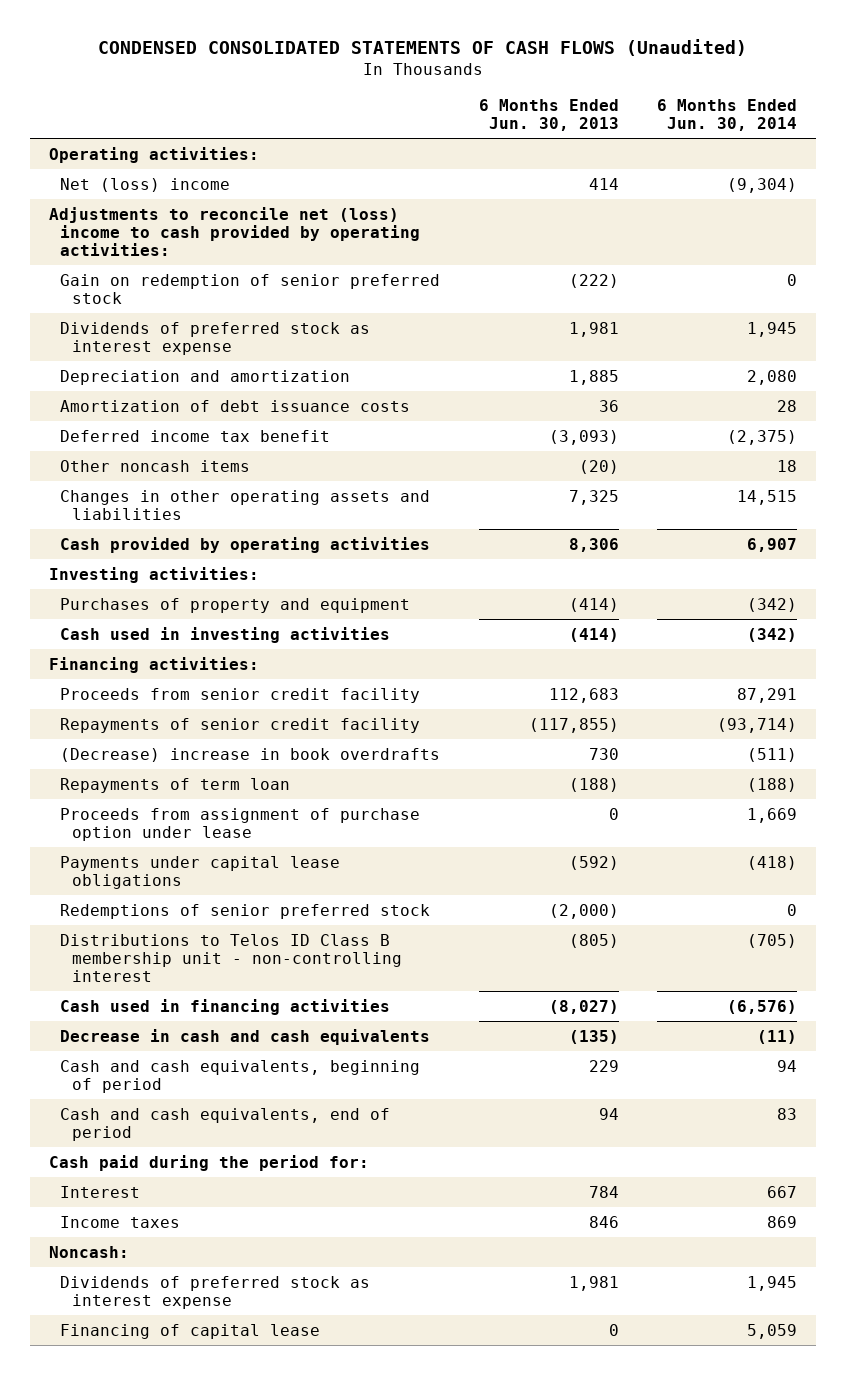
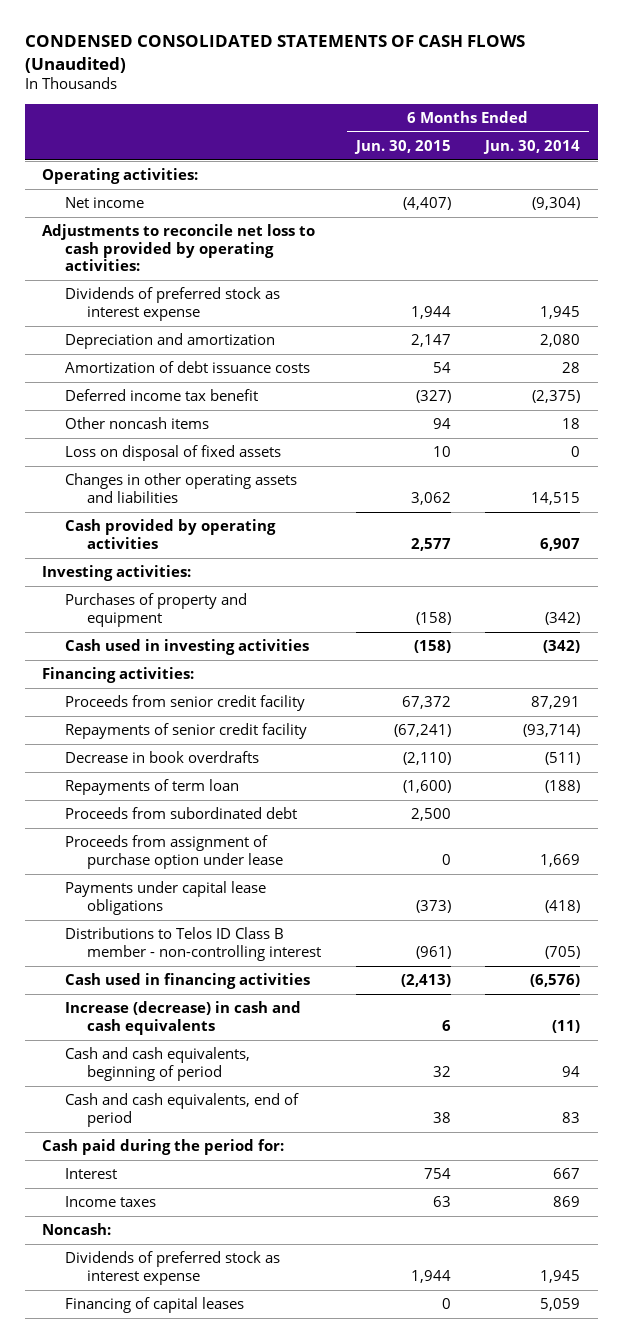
- | 6 Months Ended Jun. 30, 2013 | 6 Months Ended Jun. 30, 2014
+ | 6 Months Ended Jun. 30, 2015 | 6 Months Ended Jun. 30, 2014
- Net (loss) income | 414 | (9,304)
- Adjustments to reconcile net (loss) income to cash provided by operating activities:
- Gain on redemption of senior preferred stock | (222) | 0
+ Net income | (4,407) | (9,304)
+ Adjustments to reconcile net loss to cash provided by operating activities:
+ Loss on disposal of fixed assets | 10 | 0
- (Decrease) increase in book overdrafts | 730 | (511)
+ Decrease in book overdrafts | (2,110) | (511)
+ Proceeds from subordinated debt | 2,500 |
- Redemptions of senior preferred stock | (2,000) | 0
- Distributions to Telos ID Class B membership unit - non-controlling interest | (805) | (705)
+ Distributions to Telos ID Class B member - non-controlling interest | (961) | (705)
- Decrease in cash and cash equivalents | (135) | (11)
+ Increase (decrease) in cash and cash equivalents | 6 | (11)
- Financing of capital lease | 0 | 5,059
+ Financing of capital leases | 0 | 5,059

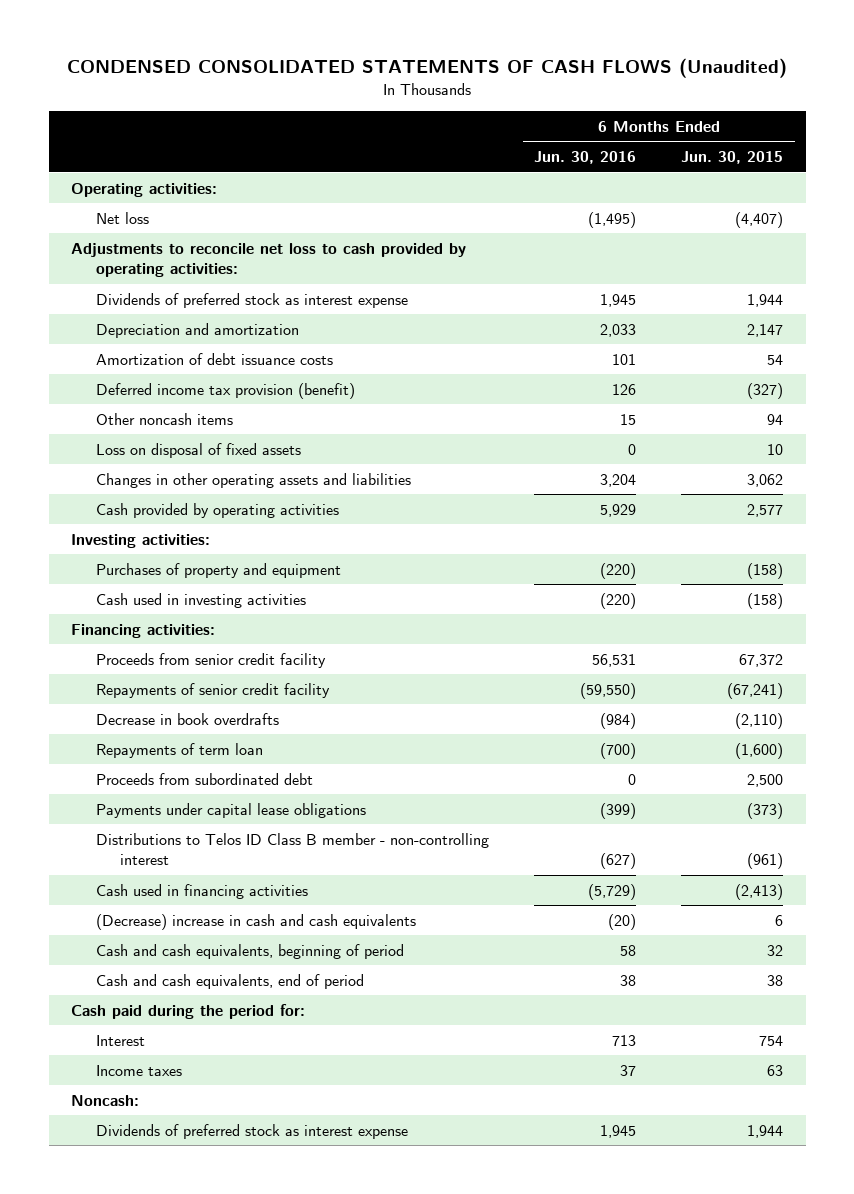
- | 6 Months Ended Jun. 30, 2015 | 6 Months Ended Jun. 30, 2014
+ | 6 Months Ended Jun. 30, 2016 | 6 Months Ended Jun. 30, 2015
- Net income | (4,407) | (9,304)
+ Net loss | (1,495) | (4,407)
- Deferred income tax benefit | (327) | (2,375)
+ Deferred income tax provision (benefit) | 126 | (327)
- Proceeds from assignment of purchase option under lease | 0 | 1,669
- Increase (decrease) in cash and cash equivalents | 6 | (11)
+ (Decrease) increase in cash and cash equivalents | (20) | 6
- Financing of capital leases | 0 | 5,059

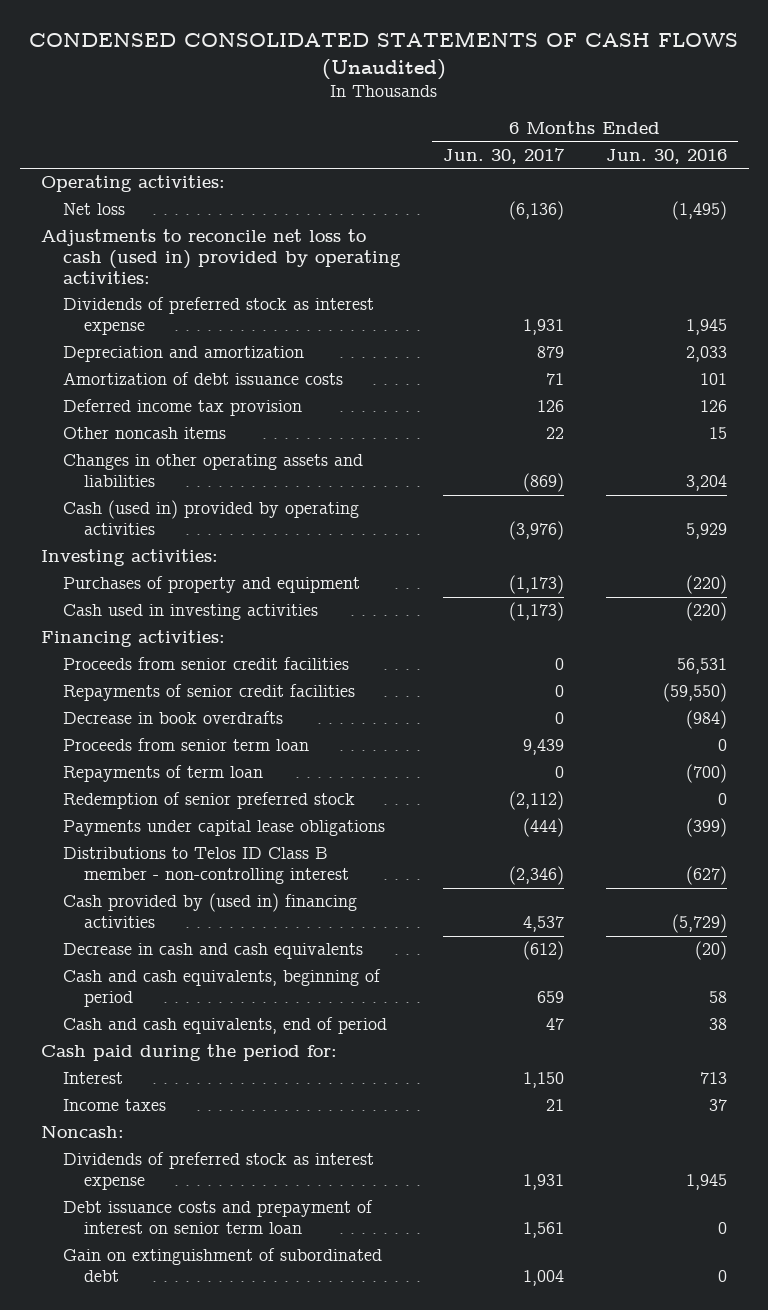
- | 6 Months Ended Jun. 30, 2016 | 6 Months Ended Jun. 30, 2015
+ | 6 Months Ended Jun. 30, 2017 | 6 Months Ended Jun. 30, 2016
- Adjustments to reconcile net loss to cash provided by operating activities:
+ Adjustments to reconcile net loss to cash (used in) provided by operating activities:
- Deferred income tax provision (benefit) | 126 | (327)
+ Deferred income tax provision | 126 | 126
- Loss on disposal of fixed assets | 0 | 10
- Cash provided by operating activities | 5,929 | 2,577
+ Cash (used in) provided by operating activities | (3,976) | 5,929
- Proceeds from senior credit facility | 56,531 | 67,372
- Repayments of senior credit facility | (59,550) | (67,241)
+ Proceeds from senior credit facilities | 0 | 56,531
+ Repayments of senior credit facilities | 0 | (59,550)
+ Proceeds from senior term loan | 9,439 | 0
- Proceeds from subordinated debt | 0 | 2,500
+ Redemption of senior preferred stock | (2,112) | 0
- Cash used in financing activities | (5,729) | (2,413)
- (Decrease) increase in cash and cash equivalents | (20) | 6
+ Cash provided by (used in) financing activities | 4,537 | (5,729)
+ Decrease in cash and cash equivalents | (612) | (20)
+ Debt issuance costs and prepayment of interest on senior term loan | 1,561 | 0
+ Gain on extinguishment of subordinated debt | 1,004 | 0

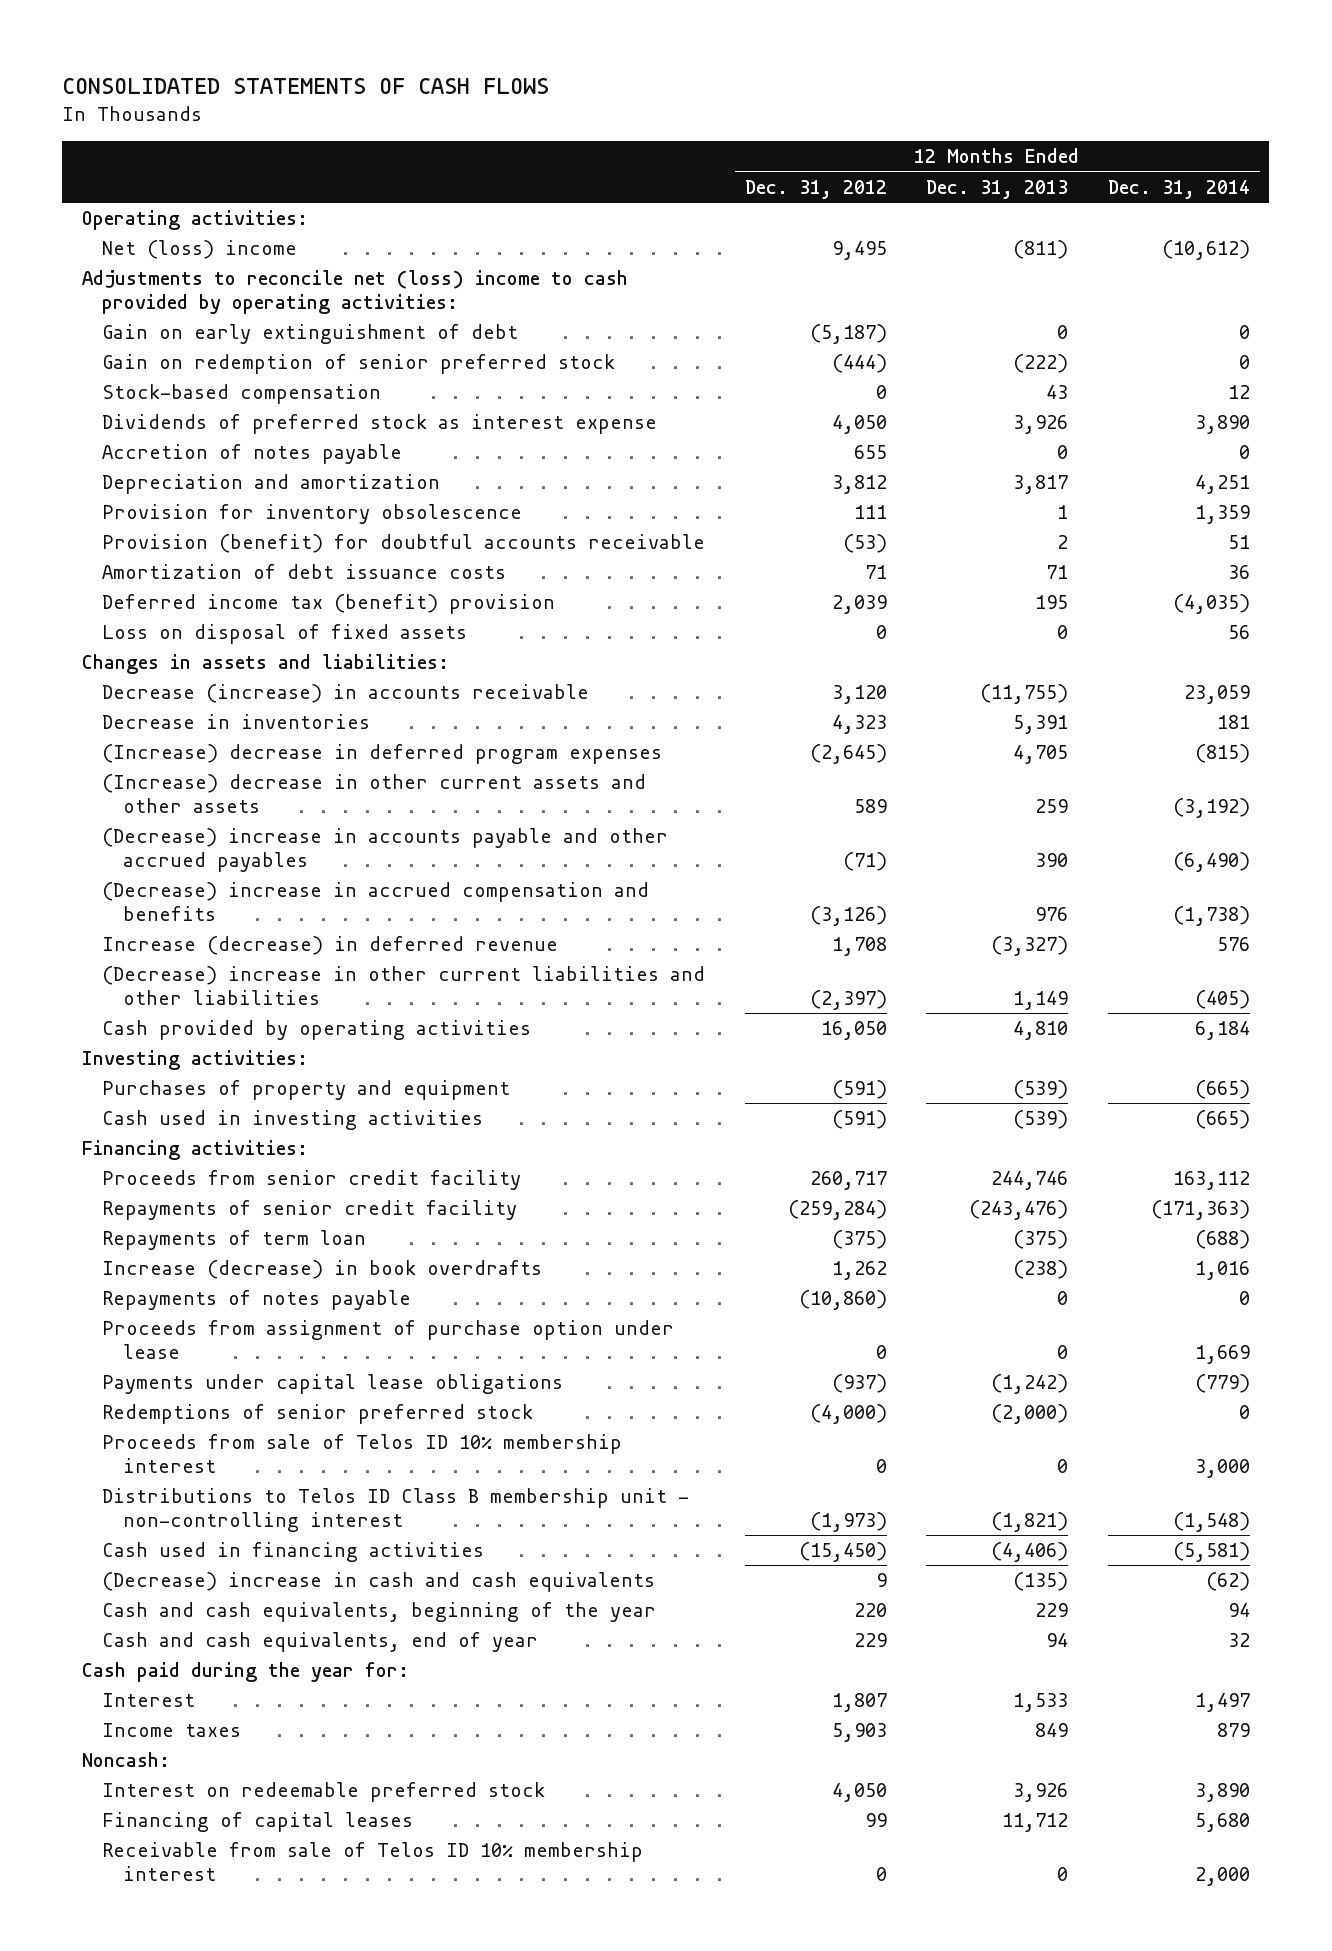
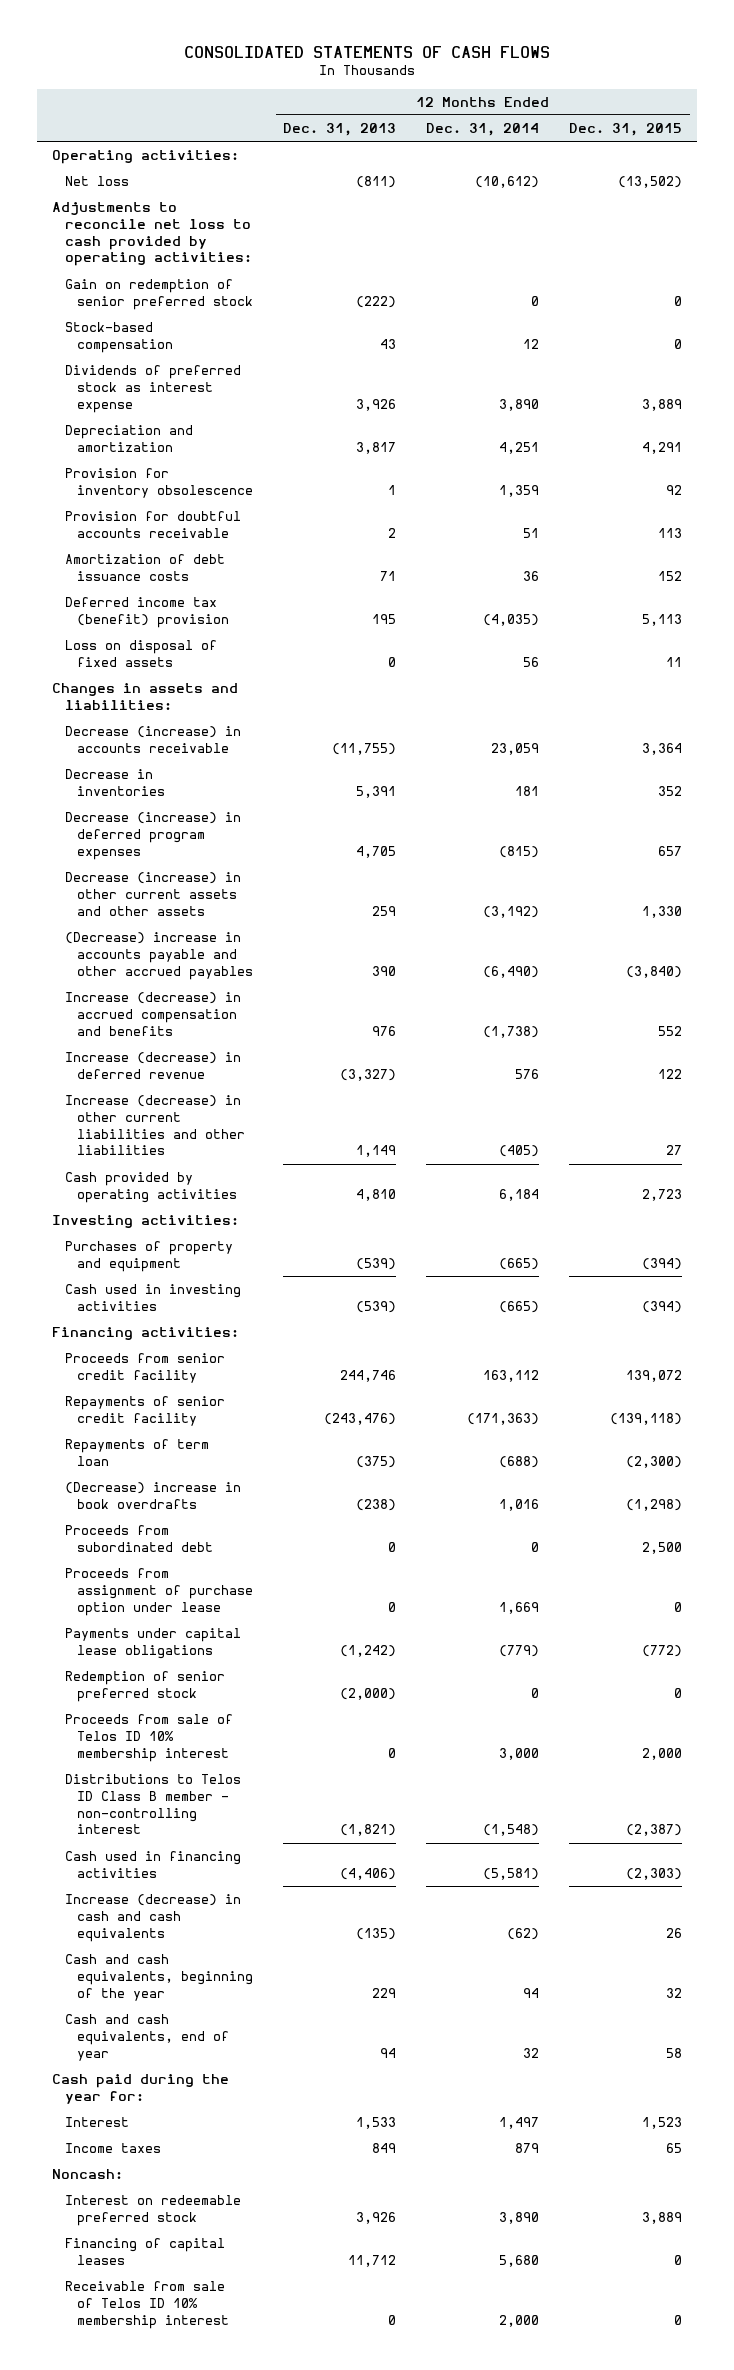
- | 12 Months Ended Dec. 31, 2012 | 12 Months Ended Dec. 31, 2013 | 12 Months Ended Dec. 31, 2014
+ | 12 Months Ended Dec. 31, 2013 | 12 Months Ended Dec. 31, 2014 | 12 Months Ended Dec. 31, 2015
- Net (loss) income | 9,495 | (811) | (10,612)
- Adjustments to reconcile net (loss) income to cash provided by operating activities:
- Gain on early extinguishment of debt | (5,187) | 0 | 0
+ Net loss | (811) | (10,612) | (13,502)
+ Adjustments to reconcile net loss to cash provided by operating activities:
- Accretion of notes payable | 655 | 0 | 0
- Provision (benefit) for doubtful accounts receivable | (53) | 2 | 51
+ Provision for doubtful accounts receivable | 2 | 51 | 113
- (Increase) decrease in deferred program expenses | (2,645) | 4,705 | (815)
- (Increase) decrease in other current assets and other assets | 589 | 259 | (3,192)
+ Decrease (increase) in deferred program expenses | 4,705 | (815) | 657
+ Decrease (increase) in other current assets and other assets | 259 | (3,192) | 1,330
- (Decrease) increase in accrued compensation and benefits | (3,126) | 976 | (1,738)
+ Increase (decrease) in accrued compensation and benefits | 976 | (1,738) | 552
- (Decrease) increase in other current liabilities and other liabilities | (2,397) | 1,149 | (405)
+ Increase (decrease) in other current liabilities and other liabilities | 1,149 | (405) | 27
- Increase (decrease) in book overdrafts | 1,262 | (238) | 1,016
- Repayments of notes payable | (10,860) | 0 | 0
+ (Decrease) increase in book overdrafts | (238) | 1,016 | (1,298)
+ Proceeds from subordinated debt | 0 | 0 | 2,500
- Redemptions of senior preferred stock | (4,000) | (2,000) | 0
+ Redemption of senior preferred stock | (2,000) | 0 | 0
- Distributions to Telos ID Class B membership unit - non-controlling interest | (1,973) | (1,821) | (1,548)
+ Distributions to Telos ID Class B member - non-controlling interest | (1,821) | (1,548) | (2,387)
- (Decrease) increase in cash and cash equivalents | 9 | (135) | (62)
+ Increase (decrease) in cash and cash equivalents | (135) | (62) | 26

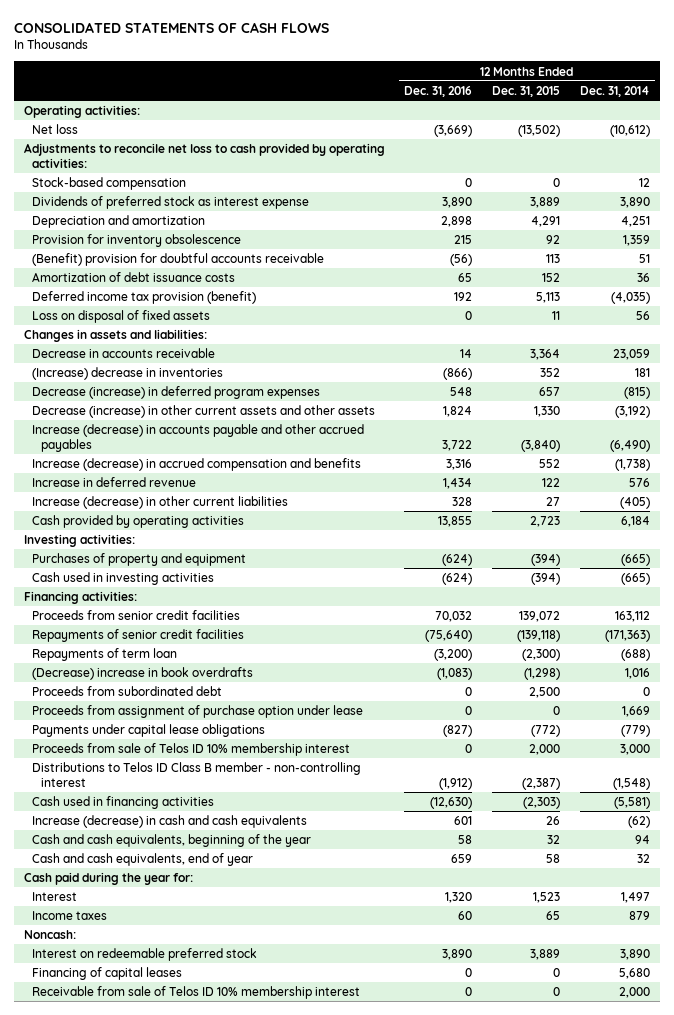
- | 12 Months Ended Dec. 31, 2013 | 12 Months Ended Dec. 31, 2014 | 12 Months Ended Dec. 31, 2015
+ | 12 Months Ended Dec. 31, 2016 | 12 Months Ended Dec. 31, 2015 | 12 Months Ended Dec. 31, 2014
- Gain on redemption of senior preferred stock | (222) | 0 | 0
- Provision for doubtful accounts receivable | 2 | 51 | 113
+ (Benefit) provision for doubtful accounts receivable | (56) | 113 | 51
- Deferred income tax (benefit) provision | 195 | (4,035) | 5,113
+ Deferred income tax provision (benefit) | 192 | 5,113 | (4,035)
- Decrease (increase) in accounts receivable | (11,755) | 23,059 | 3,364
- Decrease in inventories | 5,391 | 181 | 352
+ Decrease in accounts receivable | 14 | 3,364 | 23,059
+ (Increase) decrease in inventories | (866) | 352 | 181
- (Decrease) increase in accounts payable and other accrued payables | 390 | (6,490) | (3,840)
+ Increase (decrease) in accounts payable and other accrued payables | 3,722 | (3,840) | (6,490)
- Increase (decrease) in deferred revenue | (3,327) | 576 | 122
- Increase (decrease) in other current liabilities and other liabilities | 1,149 | (405) | 27
+ Increase in deferred revenue | 1,434 | 122 | 576
+ Increase (decrease) in other current liabilities | 328 | 27 | (405)
- Proceeds from senior credit facility | 244,746 | 163,112 | 139,072
- Repayments of senior credit facility | (243,476) | (171,363) | (139,118)
+ Proceeds from senior credit facilities | 70,032 | 139,072 | 163,112
+ Repayments of senior credit facilities | (75,640) | (139,118) | (171,363)
- Redemption of senior preferred stock | (2,000) | 0 | 0

